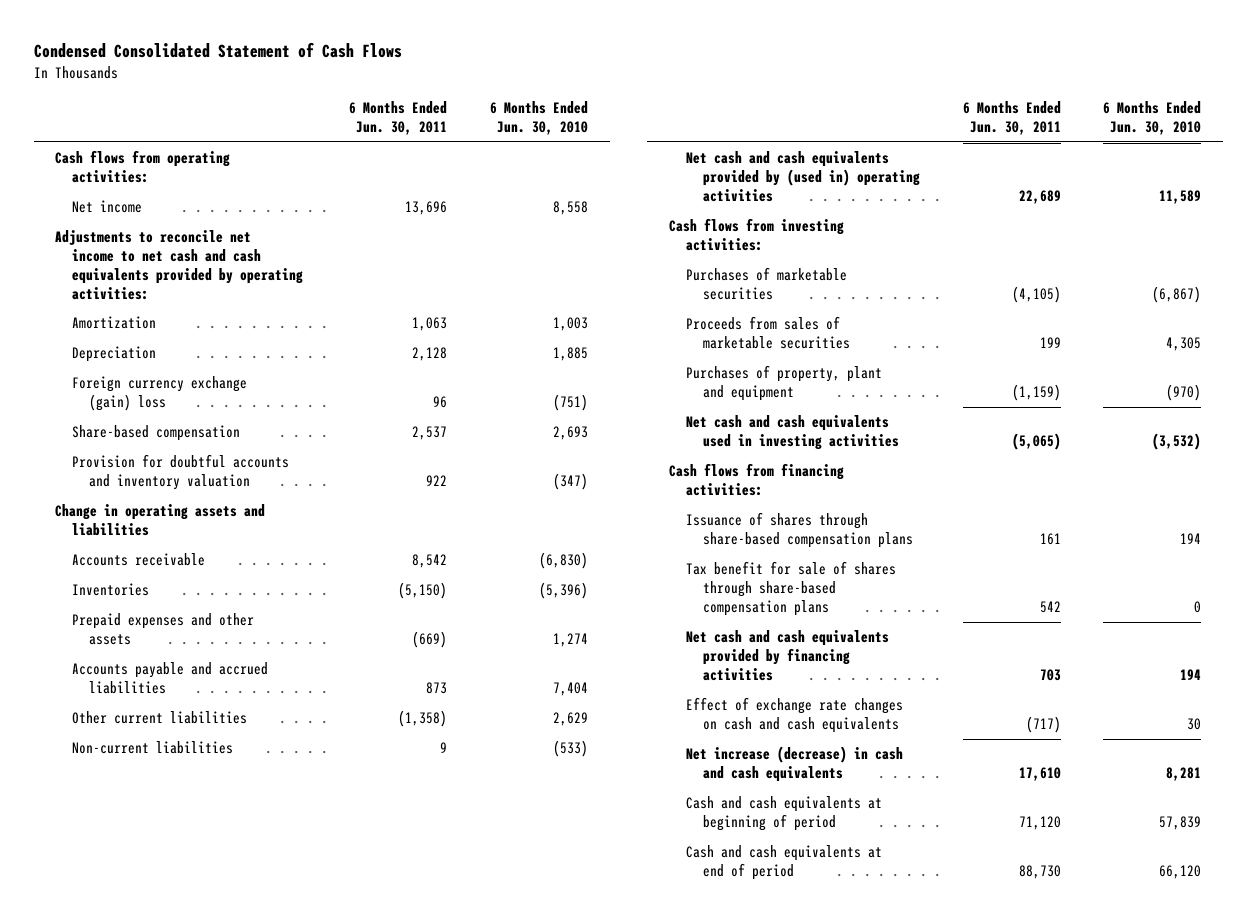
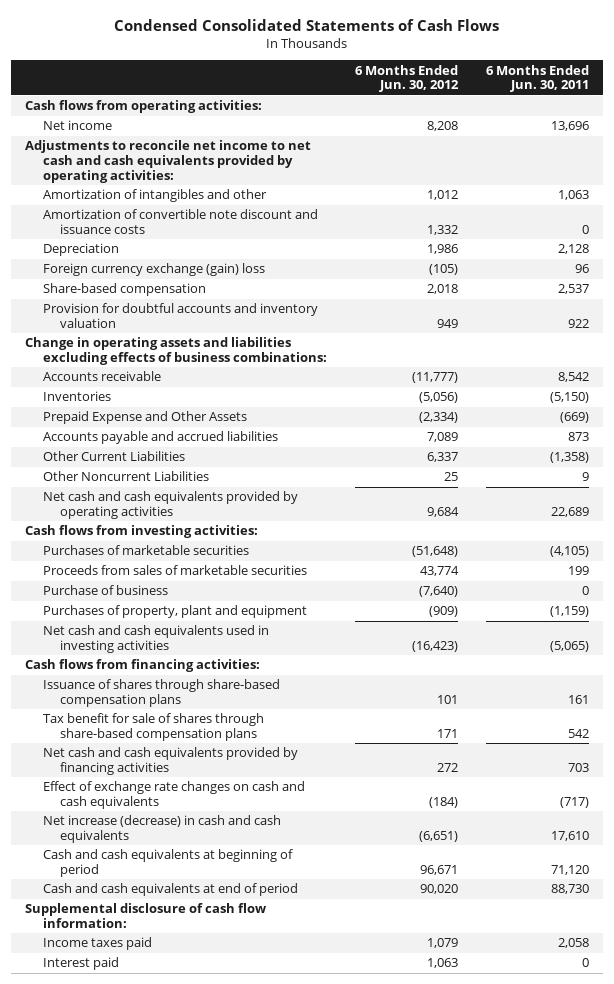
- Condensed Consolidated Statement of Cash Flows
+ Condensed Consolidated Statements of Cash Flows
- | 6 Months Ended Jun. 30, 2011 | 6 Months Ended Jun. 30, 2010
+ | 6 Months Ended Jun. 30, 2012 | 6 Months Ended Jun. 30, 2011
- Amortization | 1,063 | 1,003
+ Amortization of intangibles and other | 1,012 | 1,063
+ Amortization of convertible note discount and issuance costs | 1,332 | 0
- Change in operating assets and liabilities
+ Change in operating assets and liabilities excluding effects of business combinations:
- Prepaid expenses and other assets | (669) | 1,274
+ Prepaid Expense and Other Assets | (2,334) | (669)
- Other current liabilities | (1,358) | 2,629
- Non-current liabilities | 9 | (533)
- Net cash and cash equivalents provided by (used in) operating activities | 22,689 | 11,589
+ Other Current Liabilities | 6,337 | (1,358)
+ Other Noncurrent Liabilities | 25 | 9
+ Net cash and cash equivalents provided by operating activities | 9,684 | 22,689
+ Purchase of business | (7,640) | 0
+ Supplemental disclosure of cash flow information:
+ Income taxes paid | 1,079 | 2,058
+ Interest paid | 1,063 | 0

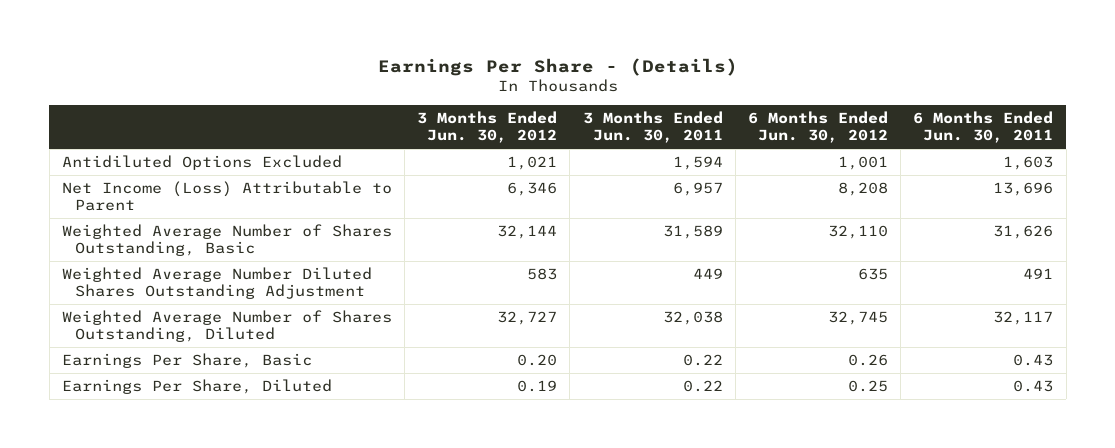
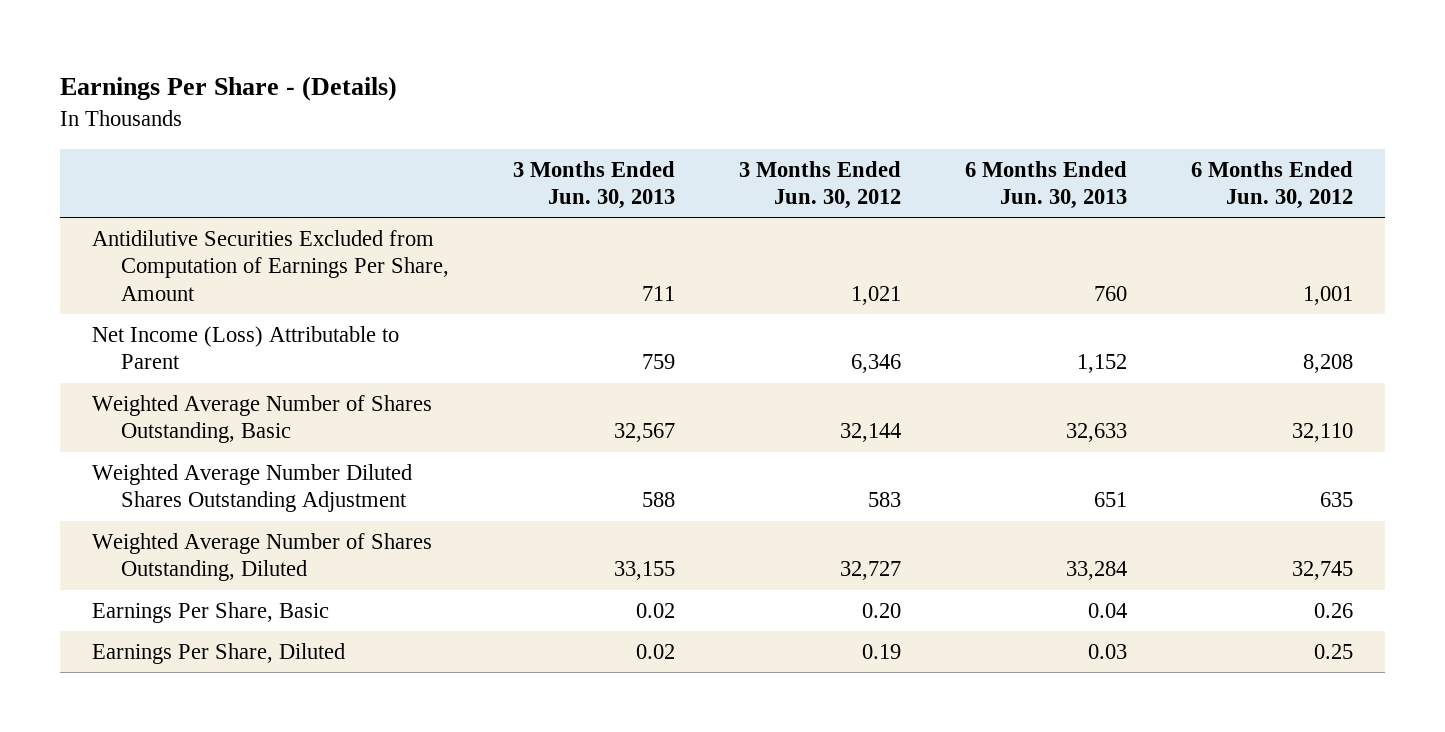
- | 3 Months Ended Jun. 30, 2012 | 3 Months Ended Jun. 30, 2011 | 6 Months Ended Jun. 30, 2012 | 6 Months Ended Jun. 30, 2011
+ | 3 Months Ended Jun. 30, 2013 | 3 Months Ended Jun. 30, 2012 | 6 Months Ended Jun. 30, 2013 | 6 Months Ended Jun. 30, 2012
- Antidiluted Options Excluded | 1,021 | 1,594 | 1,001 | 1,603
+ Antidilutive Securities Excluded from Computation of Earnings Per Share, Amount | 711 | 1,021 | 760 | 1,001

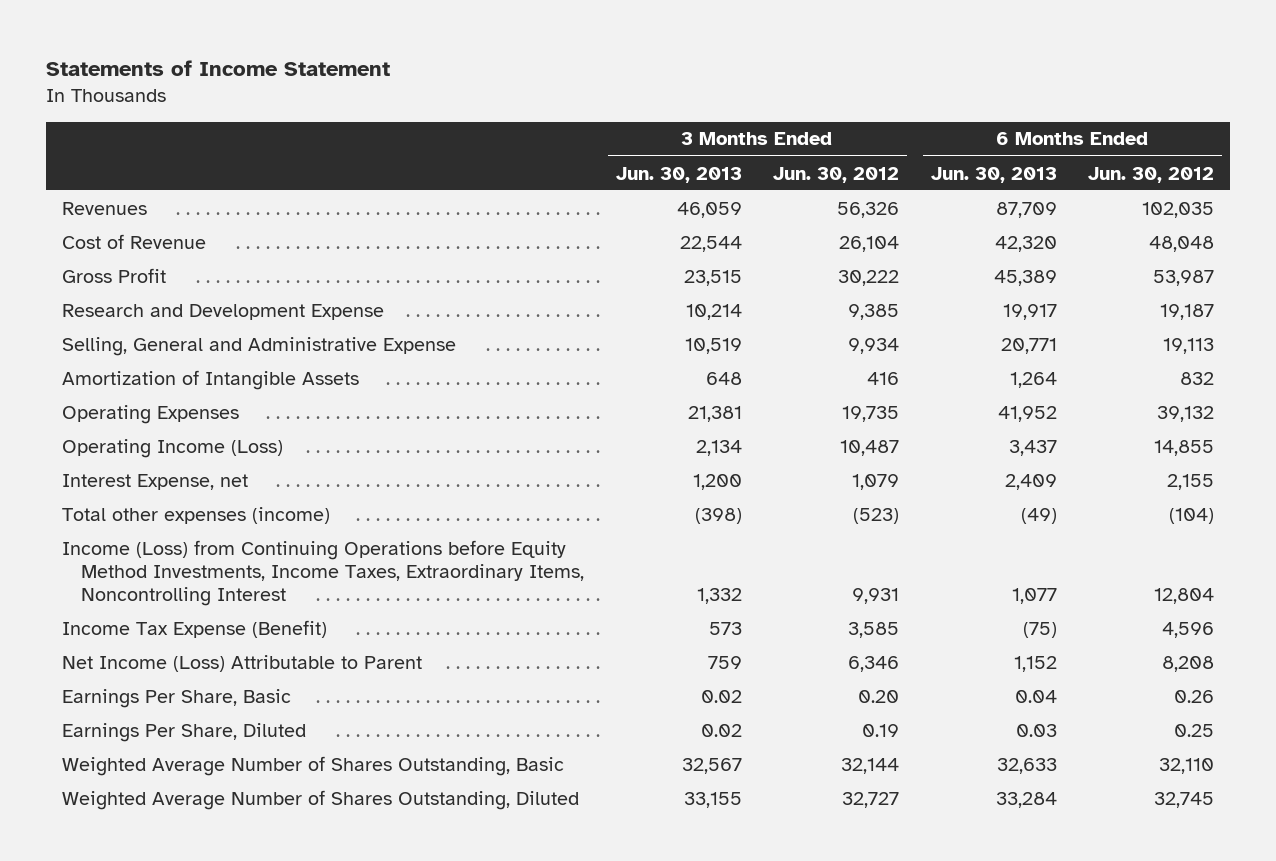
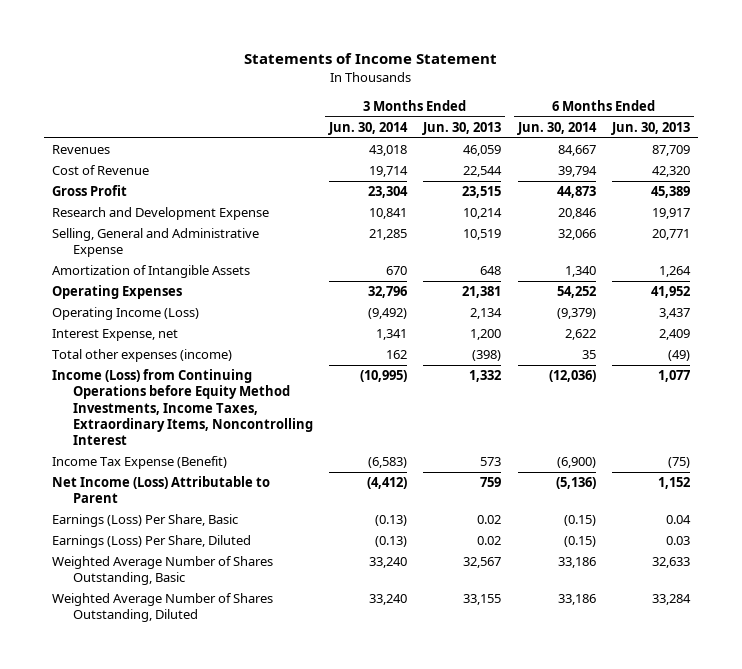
- | 3 Months Ended Jun. 30, 2013 | 3 Months Ended Jun. 30, 2012 | 6 Months Ended Jun. 30, 2013 | 6 Months Ended Jun. 30, 2012
+ | 3 Months Ended Jun. 30, 2014 | 3 Months Ended Jun. 30, 2013 | 6 Months Ended Jun. 30, 2014 | 6 Months Ended Jun. 30, 2013
- Earnings Per Share, Basic | 0.02 | 0.20 | 0.04 | 0.26
- Earnings Per Share, Diluted | 0.02 | 0.19 | 0.03 | 0.25
+ Earnings (Loss) Per Share, Basic | (0.13) | 0.02 | (0.15) | 0.04
+ Earnings (Loss) Per Share, Diluted | (0.13) | 0.02 | (0.15) | 0.03

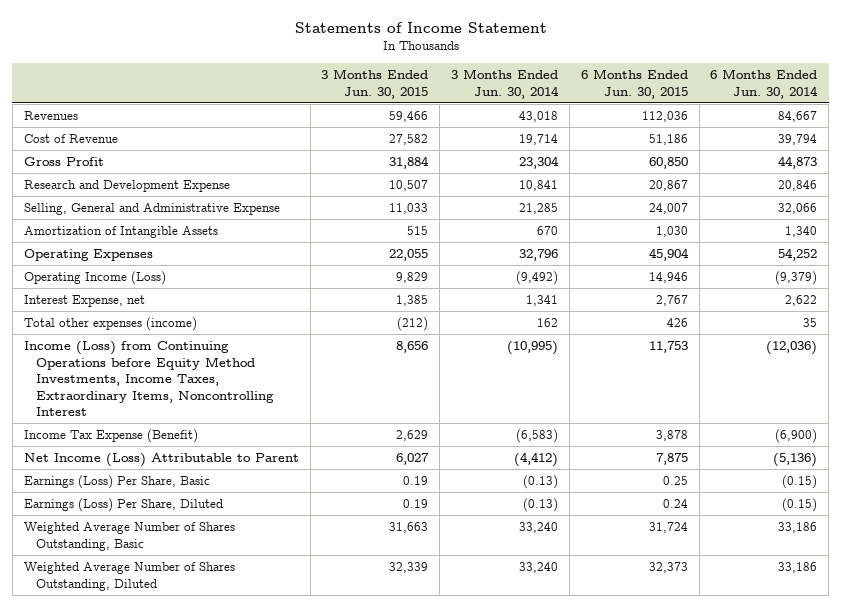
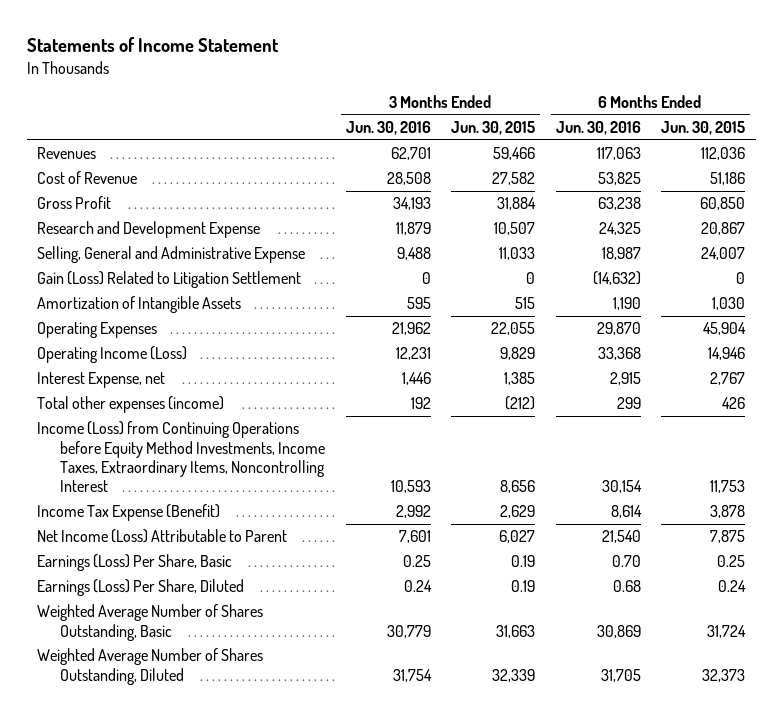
- | 3 Months Ended Jun. 30, 2015 | 3 Months Ended Jun. 30, 2014 | 6 Months Ended Jun. 30, 2015 | 6 Months Ended Jun. 30, 2014
+ | 3 Months Ended Jun. 30, 2016 | 3 Months Ended Jun. 30, 2015 | 6 Months Ended Jun. 30, 2016 | 6 Months Ended Jun. 30, 2015
+ Gain (Loss) Related to Litigation Settlement | 0 | 0 | (14,632) | 0

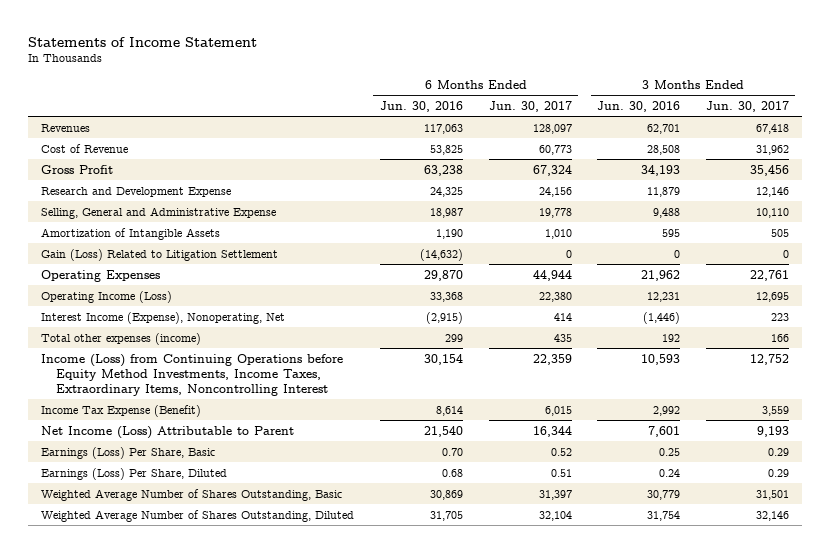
- | 3 Months Ended Jun. 30, 2016 | 3 Months Ended Jun. 30, 2015 | 6 Months Ended Jun. 30, 2016 | 6 Months Ended Jun. 30, 2015
+ | 6 Months Ended Jun. 30, 2016 | 6 Months Ended Jun. 30, 2017 | 3 Months Ended Jun. 30, 2016 | 3 Months Ended Jun. 30, 2017
moved down: Gain (Loss) Related to Litigation Settlement | (14,632) | 0 | 0 | 0
- Interest Expense, net | 1,446 | 1,385 | 2,915 | 2,767
+ Interest Income (Expense), Nonoperating, Net | (2,915) | 414 | (1,446) | 223

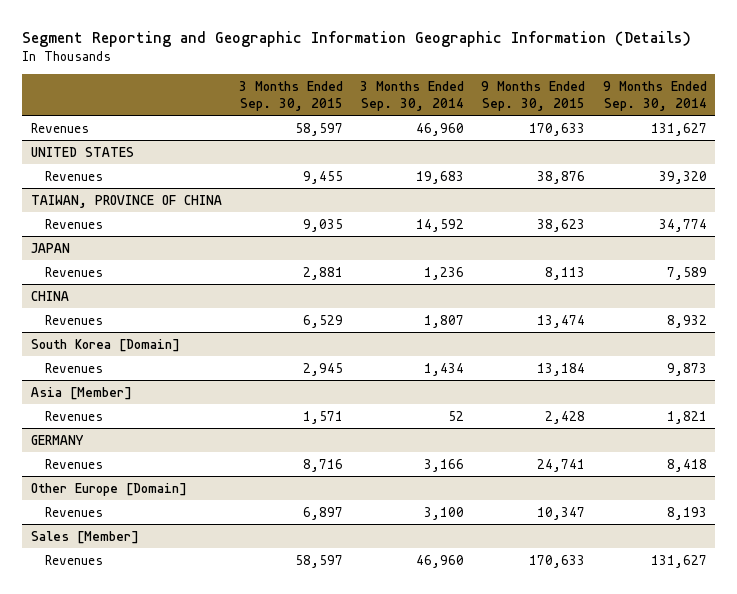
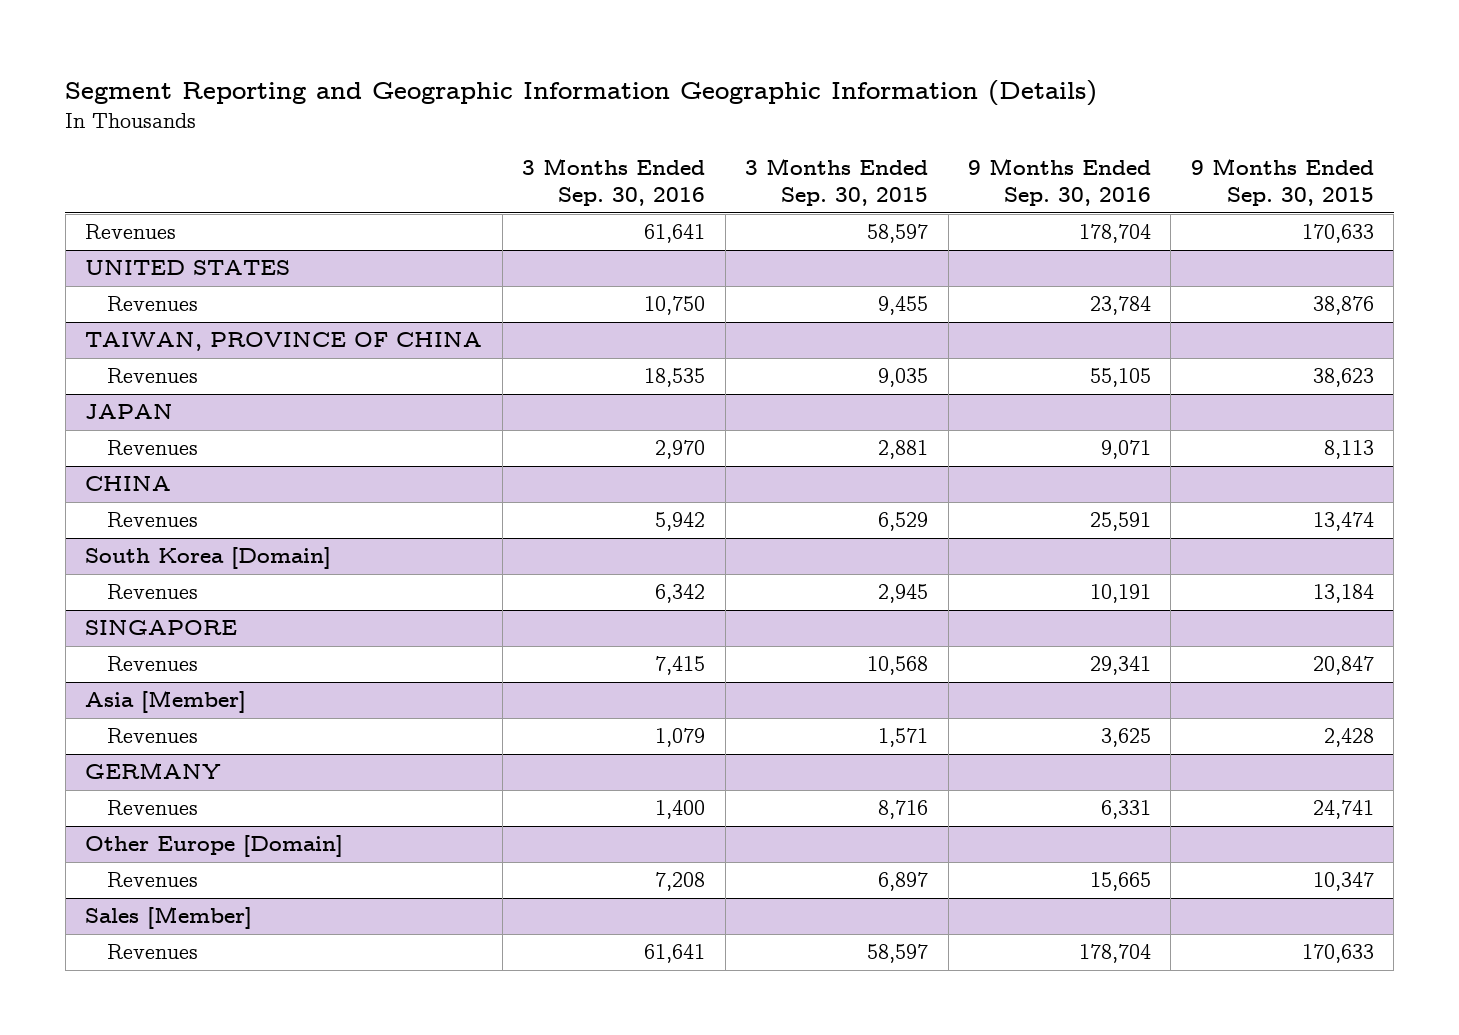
- | 3 Months Ended Sep. 30, 2015 | 3 Months Ended Sep. 30, 2014 | 9 Months Ended Sep. 30, 2015 | 9 Months Ended Sep. 30, 2014
+ | 3 Months Ended Sep. 30, 2016 | 3 Months Ended Sep. 30, 2015 | 9 Months Ended Sep. 30, 2016 | 9 Months Ended Sep. 30, 2015
+ SINGAPORE
+ Revenues | 7,415 | 10,568 | 29,341 | 20,847

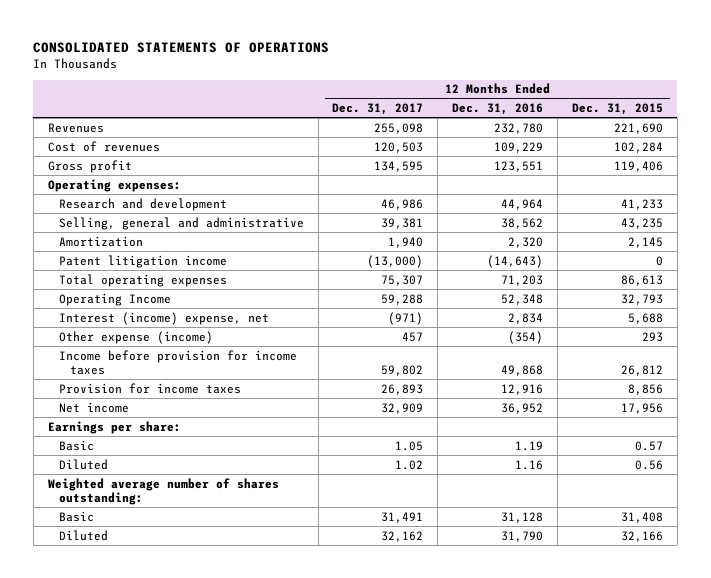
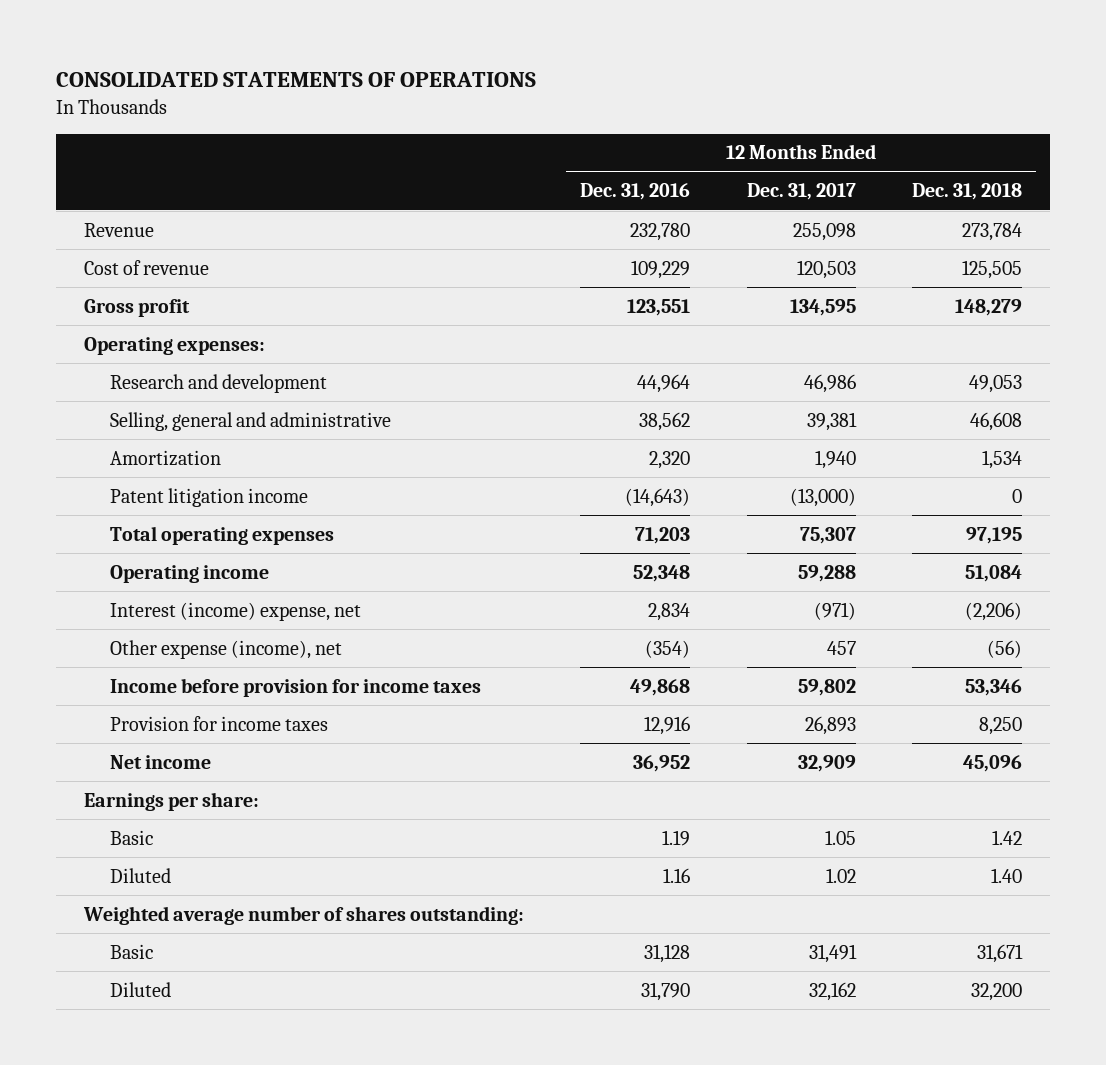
- | 12 Months Ended Dec. 31, 2017 | 12 Months Ended Dec. 31, 2016 | 12 Months Ended Dec. 31, 2015
+ | 12 Months Ended Dec. 31, 2016 | 12 Months Ended Dec. 31, 2017 | 12 Months Ended Dec. 31, 2018
- Revenues | 255,098 | 232,780 | 221,690
- Cost of revenues | 120,503 | 109,229 | 102,284
+ Revenue | 232,780 | 255,098 | 273,784
+ Cost of revenue | 109,229 | 120,503 | 125,505
- Operating Income | 59,288 | 52,348 | 32,793
+ Operating income | 52,348 | 59,288 | 51,084
- Other expense (income) | 457 | (354) | 293
+ Other expense (income), net | (354) | 457 | (56)

